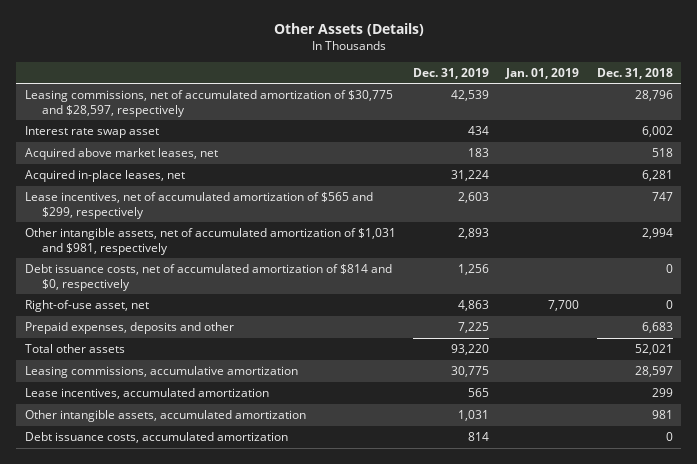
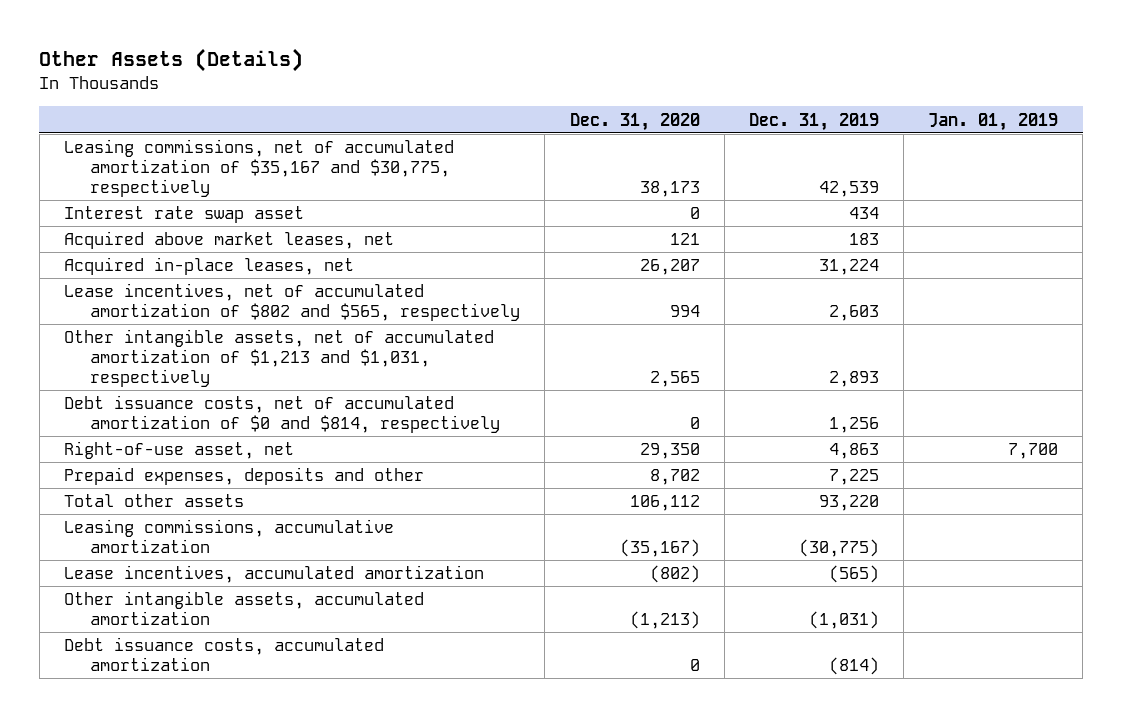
- | Dec. 31, 2019 | Jan. 01, 2019 | Dec. 31, 2018
+ | Dec. 31, 2020 | Dec. 31, 2019 | Jan. 01, 2019
- Leasing commissions, net of accumulated amortization of $30,775 and $28,597, respectively | 42,539 | | 28,796
+ Leasing commissions, net of accumulated amortization of $35,167 and $30,775, respectively | 38,173 | 42,539 |
- Lease incentives, net of accumulated amortization of $565 and $299, respectively | 2,603 | | 747
- Other intangible assets, net of accumulated amortization of $1,031 and $981, respectively | 2,893 | | 2,994
- Debt issuance costs, net of accumulated amortization of $814 and $0, respectively | 1,256 | | 0
+ Lease incentives, net of accumulated amortization of $802 and $565, respectively | 994 | 2,603 |
+ Other intangible assets, net of accumulated amortization of $1,213 and $1,031, respectively | 2,565 | 2,893 |
+ Debt issuance costs, net of accumulated amortization of $0 and $814, respectively | 0 | 1,256 |
- Leasing commissions, accumulative amortization | 30,775 | | 28,597
- Lease incentives, accumulated amortization | 565 | | 299
- Other intangible assets, accumulated amortization | 1,031 | | 981
- Debt issuance costs, accumulated amortization | 814 | | 0
+ Leasing commissions, accumulative amortization | (35,167) | (30,775) |
+ Lease incentives, accumulated amortization | (802) | (565) |
+ Other intangible assets, accumulated amortization | (1,213) | (1,031) |
+ Debt issuance costs, accumulated amortization | 0 | (814) |

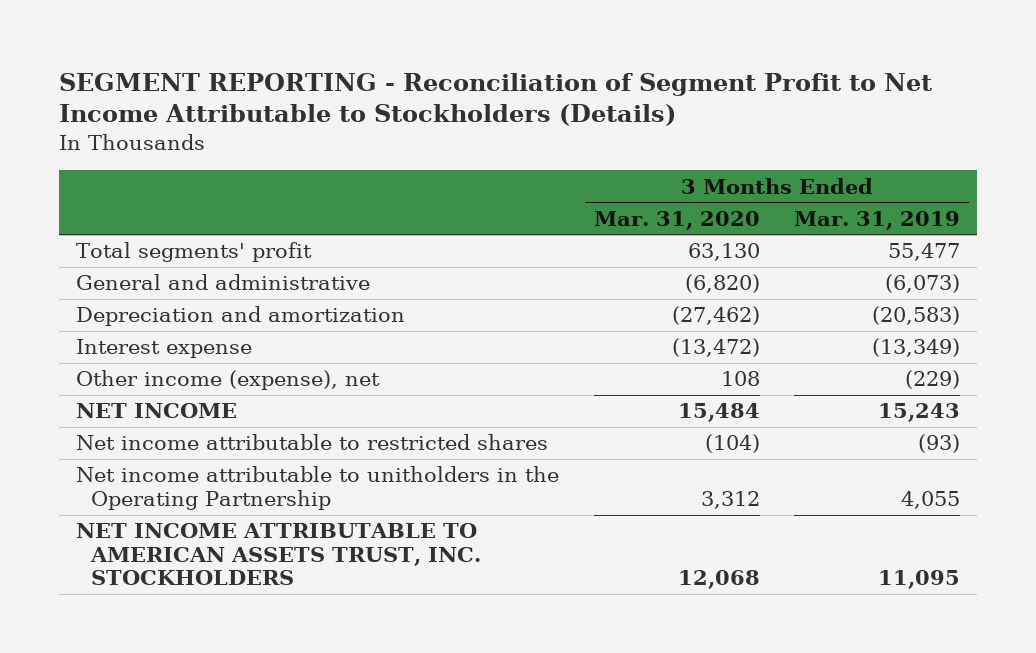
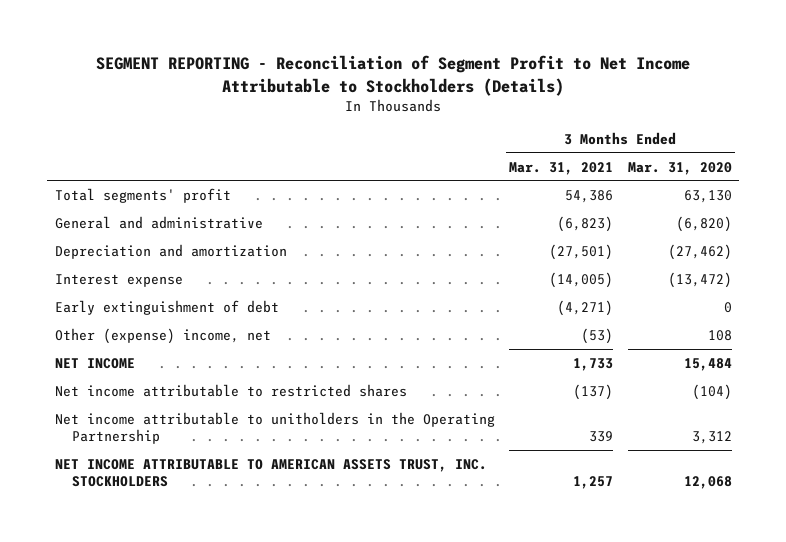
- | 3 Months Ended Mar. 31, 2020 | 3 Months Ended Mar. 31, 2019
+ | 3 Months Ended Mar. 31, 2021 | 3 Months Ended Mar. 31, 2020
- Other income (expense), net | 108 | (229)
+ Early extinguishment of debt | (4,271) | 0
+ Other (expense) income, net | (53) | 108

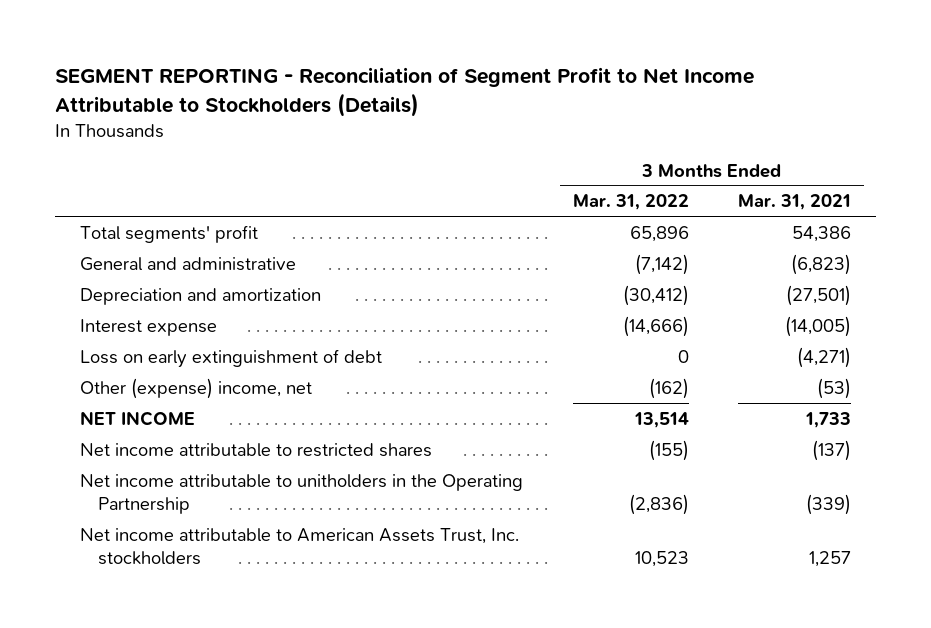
- | 3 Months Ended Mar. 31, 2021 | 3 Months Ended Mar. 31, 2020
+ | 3 Months Ended Mar. 31, 2022 | 3 Months Ended Mar. 31, 2021
- Early extinguishment of debt | (4,271) | 0
+ Loss on early extinguishment of debt | 0 | (4,271)
- Net income attributable to unitholders in the Operating Partnership | 339 | 3,312
- NET INCOME ATTRIBUTABLE TO AMERICAN ASSETS TRUST, INC. STOCKHOLDERS | 1,257 | 12,068
+ Net income attributable to unitholders in the Operating Partnership | (2,836) | (339)
+ Net income attributable to American Assets Trust, Inc. stockholders | 10,523 | 1,257

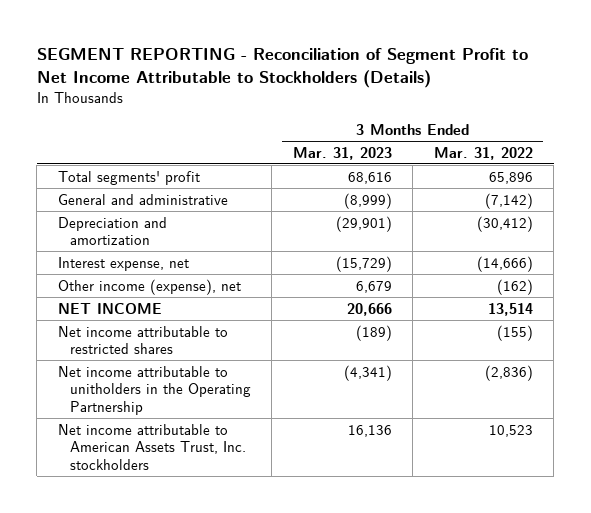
- | 3 Months Ended Mar. 31, 2022 | 3 Months Ended Mar. 31, 2021
+ | 3 Months Ended Mar. 31, 2023 | 3 Months Ended Mar. 31, 2022
- Interest expense | (14,666) | (14,005)
- Loss on early extinguishment of debt | 0 | (4,271)
- Other (expense) income, net | (162) | (53)
+ Interest expense, net | (15,729) | (14,666)
+ Other income (expense), net | 6,679 | (162)

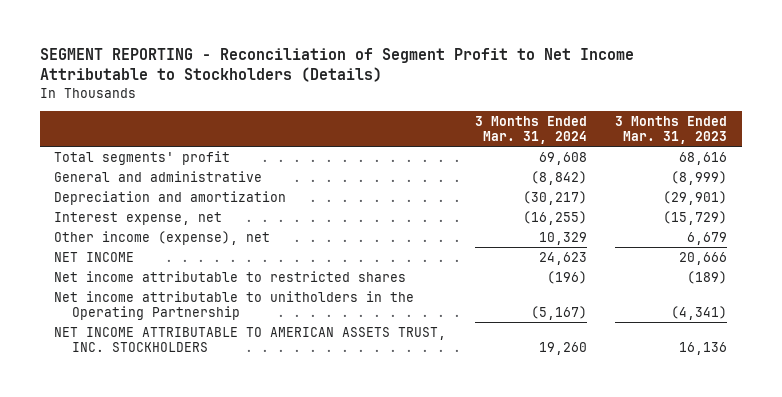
- | 3 Months Ended Mar. 31, 2023 | 3 Months Ended Mar. 31, 2022
+ | 3 Months Ended Mar. 31, 2024 | 3 Months Ended Mar. 31, 2023
- Net income attributable to American Assets Trust, Inc. stockholders | 16,136 | 10,523
+ NET INCOME ATTRIBUTABLE TO AMERICAN ASSETS TRUST, INC. STOCKHOLDERS | 19,260 | 16,136

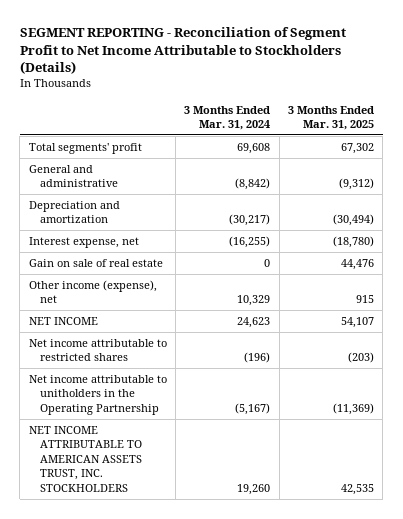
- | 3 Months Ended Mar. 31, 2024 | 3 Months Ended Mar. 31, 2023
+ | 3 Months Ended Mar. 31, 2024 | 3 Months Ended Mar. 31, 2025
+ Gain on sale of real estate | 0 | 44,476

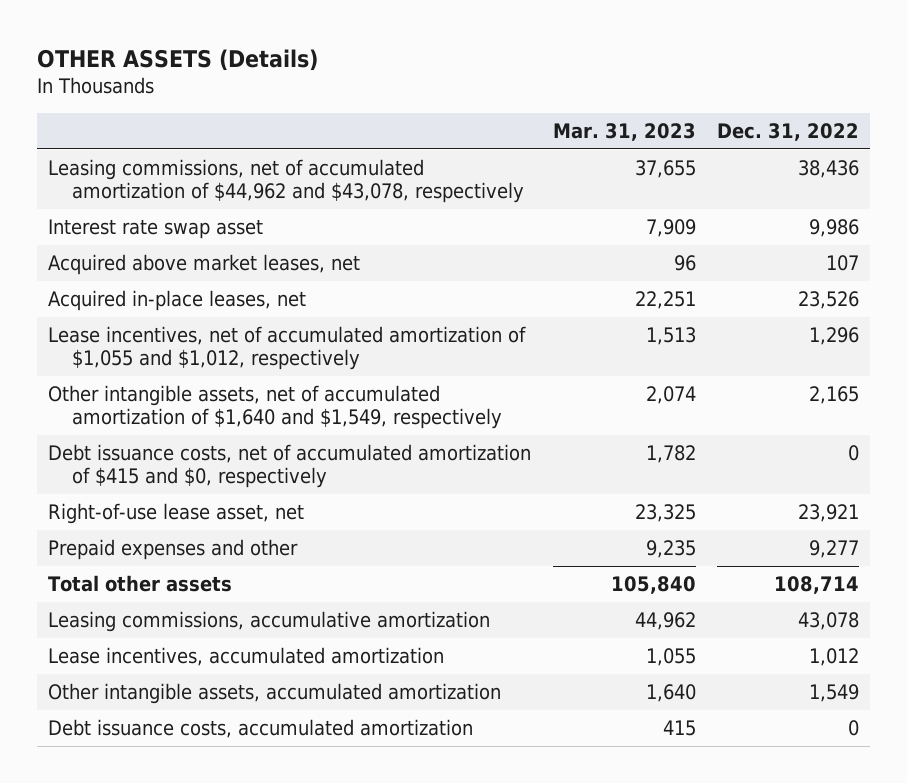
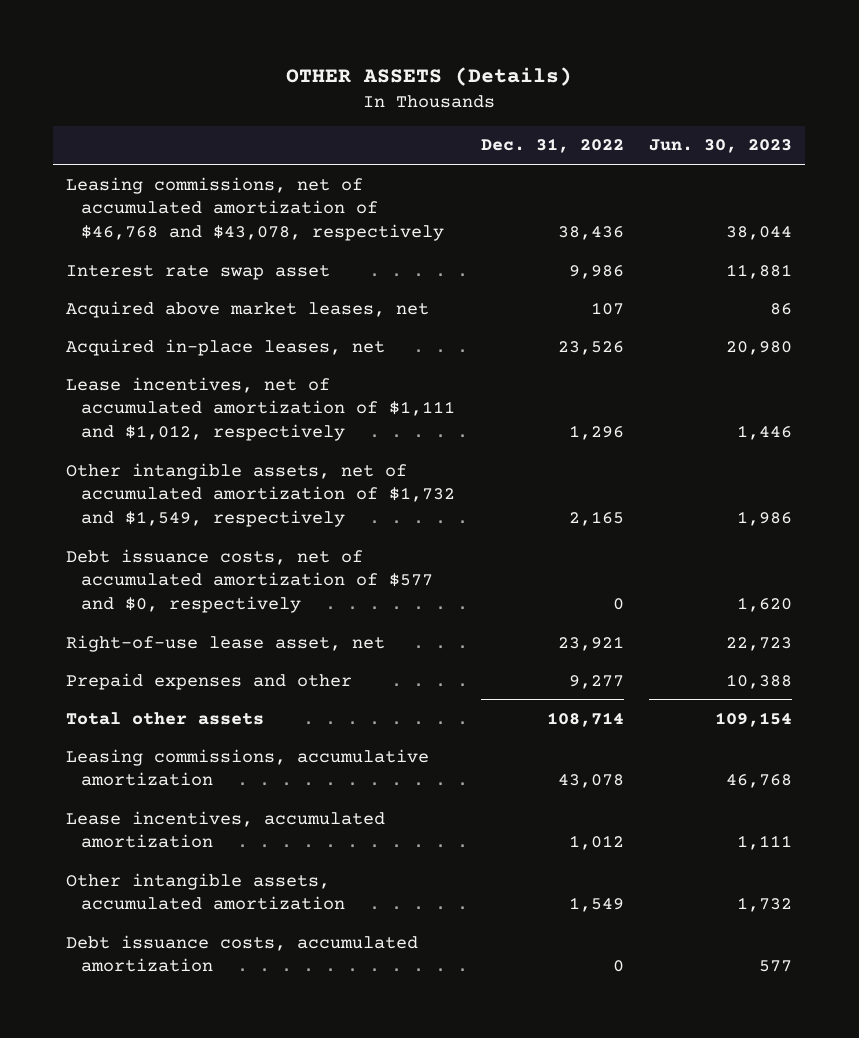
- | Mar. 31, 2023 | Dec. 31, 2022
+ | Dec. 31, 2022 | Jun. 30, 2023
- Leasing commissions, net of accumulated amortization of $44,962 and $43,078, respectively | 37,655 | 38,436
+ Leasing commissions, net of accumulated amortization of $46,768 and $43,078, respectively | 38,436 | 38,044
- Lease incentives, net of accumulated amortization of $1,055 and $1,012, respectively | 1,513 | 1,296
- Other intangible assets, net of accumulated amortization of $1,640 and $1,549, respectively | 2,074 | 2,165
- Debt issuance costs, net of accumulated amortization of $415 and $0, respectively | 1,782 | 0
+ Lease incentives, net of accumulated amortization of $1,111 and $1,012, respectively | 1,296 | 1,446
+ Other intangible assets, net of accumulated amortization of $1,732 and $1,549, respectively | 2,165 | 1,986
+ Debt issuance costs, net of accumulated amortization of $577 and $0, respectively | 0 | 1,620

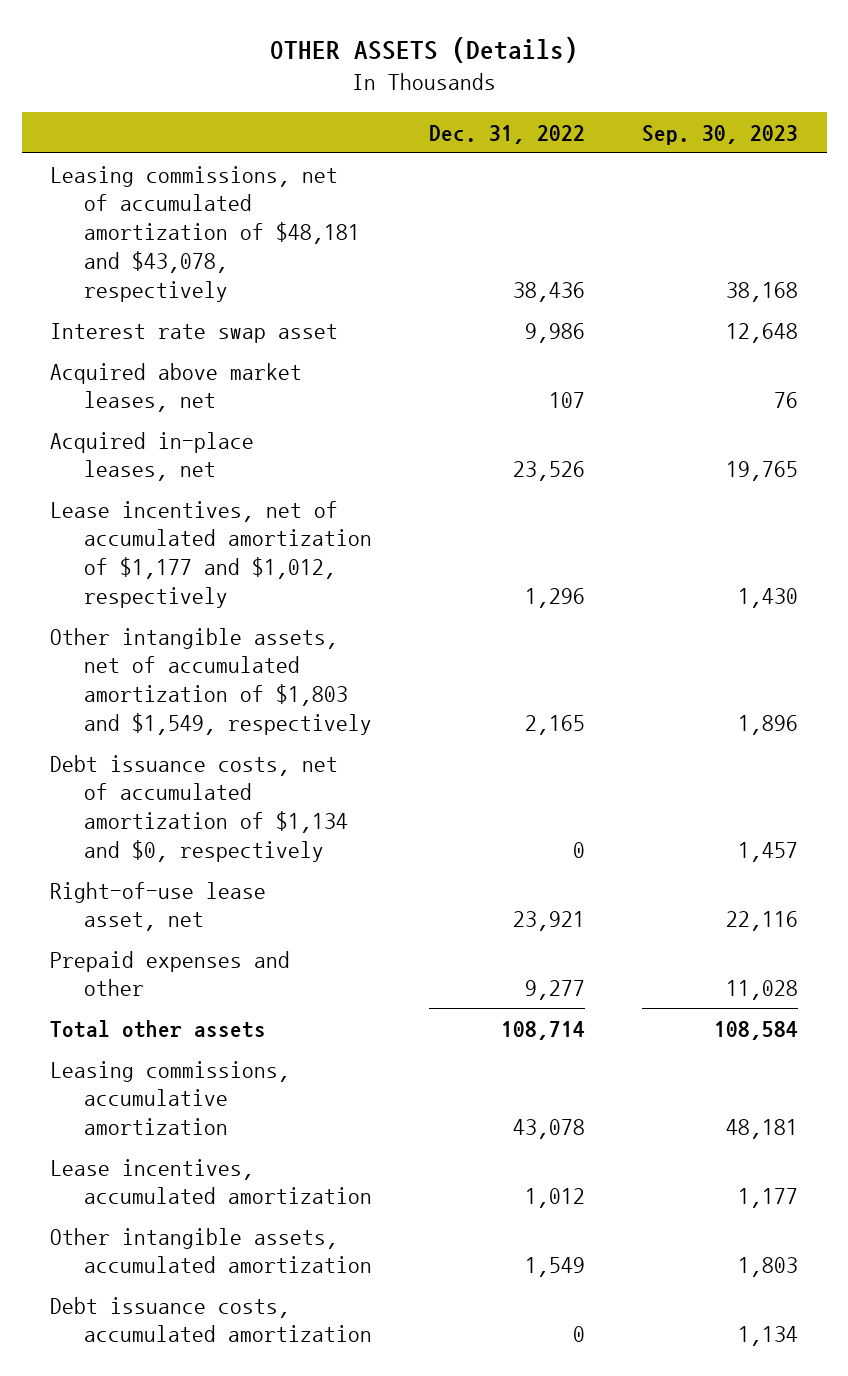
- | Dec. 31, 2022 | Jun. 30, 2023
+ | Dec. 31, 2022 | Sep. 30, 2023
- Leasing commissions, net of accumulated amortization of $46,768 and $43,078, respectively | 38,436 | 38,044
+ Leasing commissions, net of accumulated amortization of $48,181 and $43,078, respectively | 38,436 | 38,168
- Lease incentives, net of accumulated amortization of $1,111 and $1,012, respectively | 1,296 | 1,446
- Other intangible assets, net of accumulated amortization of $1,732 and $1,549, respectively | 2,165 | 1,986
- Debt issuance costs, net of accumulated amortization of $577 and $0, respectively | 0 | 1,620
+ Lease incentives, net of accumulated amortization of $1,177 and $1,012, respectively | 1,296 | 1,430
+ Other intangible assets, net of accumulated amortization of $1,803 and $1,549, respectively | 2,165 | 1,896
+ Debt issuance costs, net of accumulated amortization of $1,134 and $0, respectively | 0 | 1,457

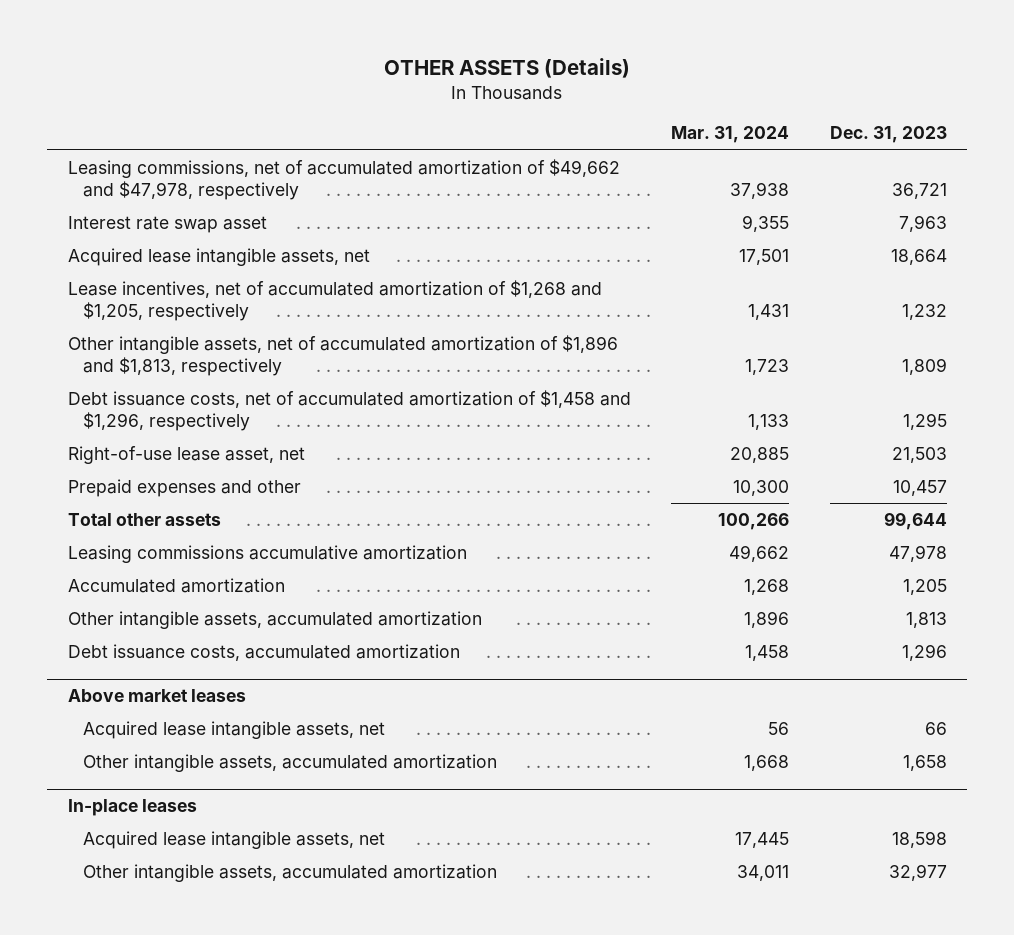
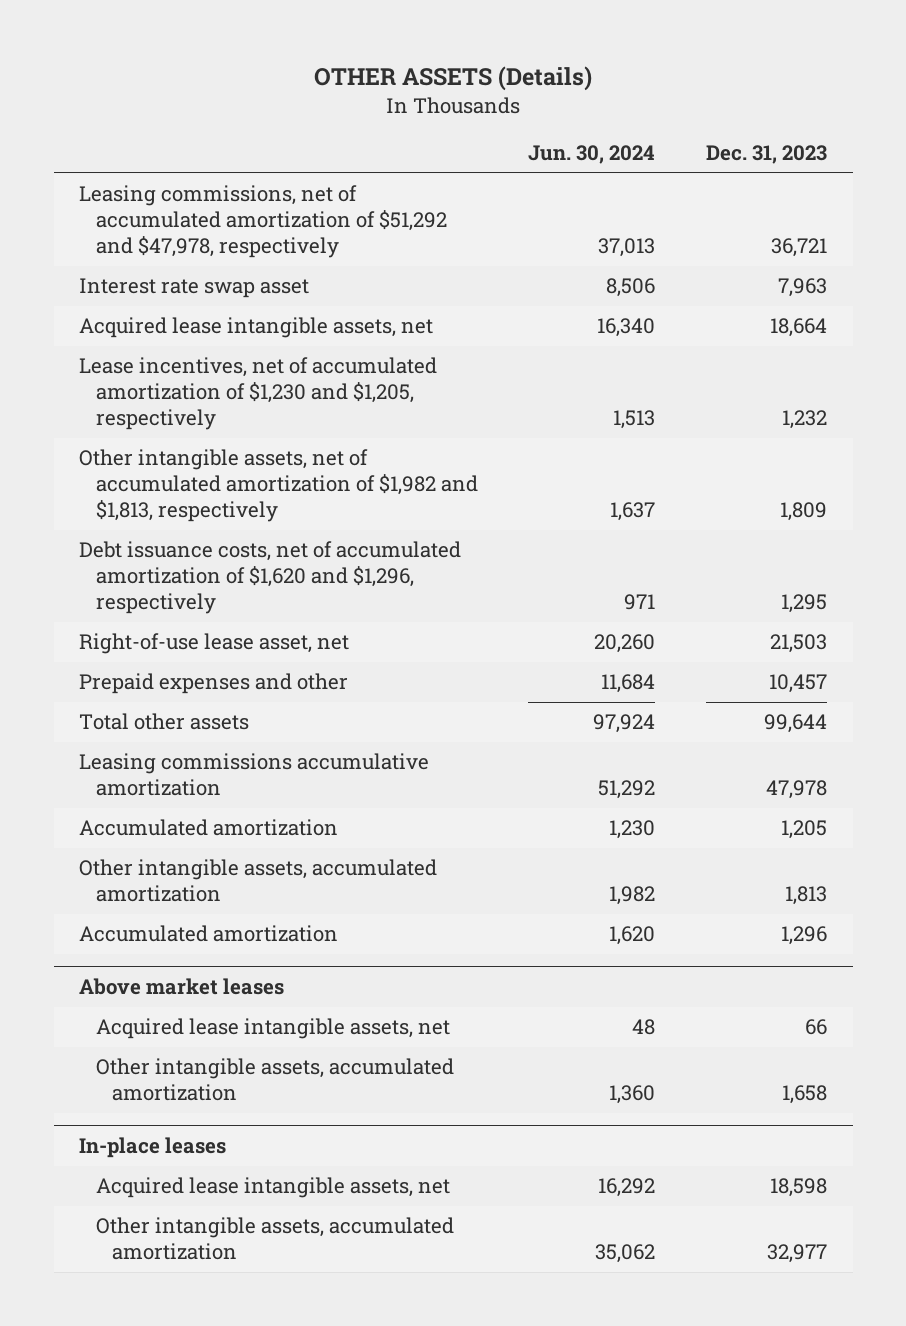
- | Mar. 31, 2024 | Dec. 31, 2023
+ | Jun. 30, 2024 | Dec. 31, 2023
- Leasing commissions, net of accumulated amortization of $49,662 and $47,978, respectively | 37,938 | 36,721
+ Leasing commissions, net of accumulated amortization of $51,292 and $47,978, respectively | 37,013 | 36,721
- Lease incentives, net of accumulated amortization of $1,268 and $1,205, respectively | 1,431 | 1,232
- Other intangible assets, net of accumulated amortization of $1,896 and $1,813, respectively | 1,723 | 1,809
- Debt issuance costs, net of accumulated amortization of $1,458 and $1,296, respectively | 1,133 | 1,295
+ Lease incentives, net of accumulated amortization of $1,230 and $1,205, respectively | 1,513 | 1,232
+ Other intangible assets, net of accumulated amortization of $1,982 and $1,813, respectively | 1,637 | 1,809
+ Debt issuance costs, net of accumulated amortization of $1,620 and $1,296, respectively | 971 | 1,295
- Debt issuance costs, accumulated amortization | 1,458 | 1,296
+ Accumulated amortization | 1,620 | 1,296

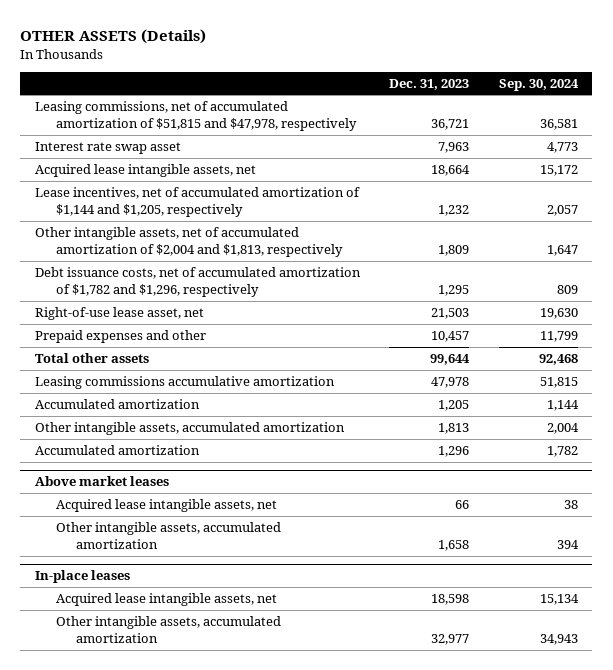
- | Jun. 30, 2024 | Dec. 31, 2023
+ | Dec. 31, 2023 | Sep. 30, 2024
- Leasing commissions, net of accumulated amortization of $51,292 and $47,978, respectively | 37,013 | 36,721
+ Leasing commissions, net of accumulated amortization of $51,815 and $47,978, respectively | 36,721 | 36,581
- Lease incentives, net of accumulated amortization of $1,230 and $1,205, respectively | 1,513 | 1,232
- Other intangible assets, net of accumulated amortization of $1,982 and $1,813, respectively | 1,637 | 1,809
- Debt issuance costs, net of accumulated amortization of $1,620 and $1,296, respectively | 971 | 1,295
+ Lease incentives, net of accumulated amortization of $1,144 and $1,205, respectively | 1,232 | 2,057
+ Other intangible assets, net of accumulated amortization of $2,004 and $1,813, respectively | 1,809 | 1,647
+ Debt issuance costs, net of accumulated amortization of $1,782 and $1,296, respectively | 1,295 | 809

